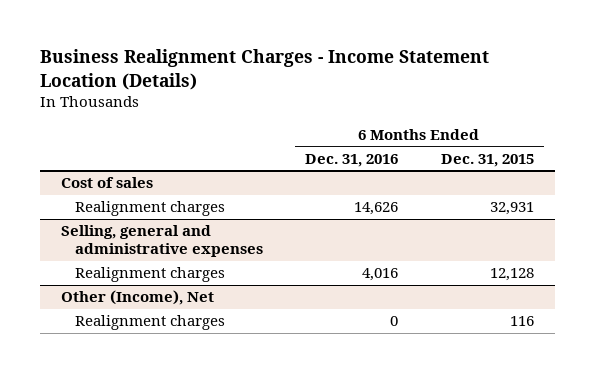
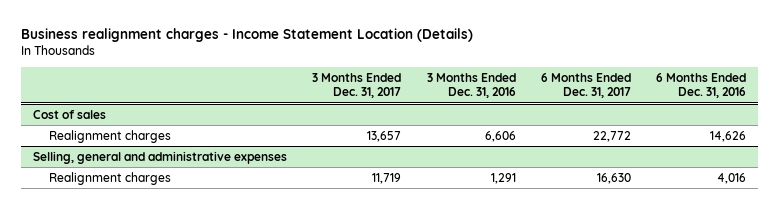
- Business Realignment Charges - Income Statement Location (Details)
+ Business realignment charges - Income Statement Location (Details)
- | 6 Months Ended Dec. 31, 2016 | 6 Months Ended Dec. 31, 2015
+ | 3 Months Ended Dec. 31, 2017 | 3 Months Ended Dec. 31, 2016 | 6 Months Ended Dec. 31, 2017 | 6 Months Ended Dec. 31, 2016
- Other (Income), Net
- Realignment charges | 0 | 116

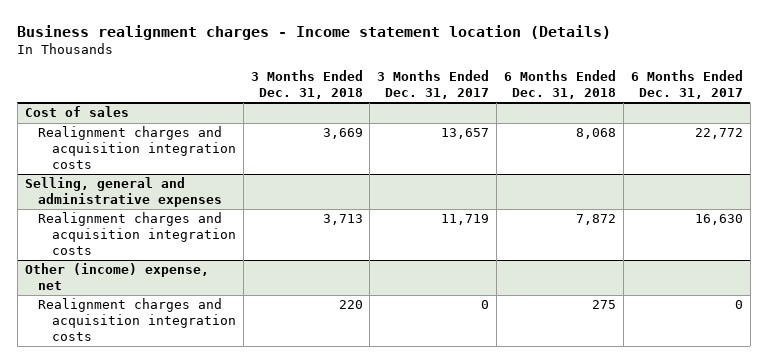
- Business realignment charges - Income Statement Location (Details)
+ Business realignment charges - Income statement location (Details)
- | 3 Months Ended Dec. 31, 2017 | 3 Months Ended Dec. 31, 2016 | 6 Months Ended Dec. 31, 2017 | 6 Months Ended Dec. 31, 2016
+ | 3 Months Ended Dec. 31, 2018 | 3 Months Ended Dec. 31, 2017 | 6 Months Ended Dec. 31, 2018 | 6 Months Ended Dec. 31, 2017
@ Cost of sales
- Realignment charges | 13,657 | 6,606 | 22,772 | 14,626
+ Realignment charges and acquisition integration costs | 3,669 | 13,657 | 8,068 | 22,772
@ Selling, general and administrative expenses
- Realignment charges | 11,719 | 1,291 | 16,630 | 4,016
+ Realignment charges and acquisition integration costs | 3,713 | 11,719 | 7,872 | 16,630
+ Other (income) expense, net
+ Realignment charges and acquisition integration costs | 220 | 0 | 275 | 0

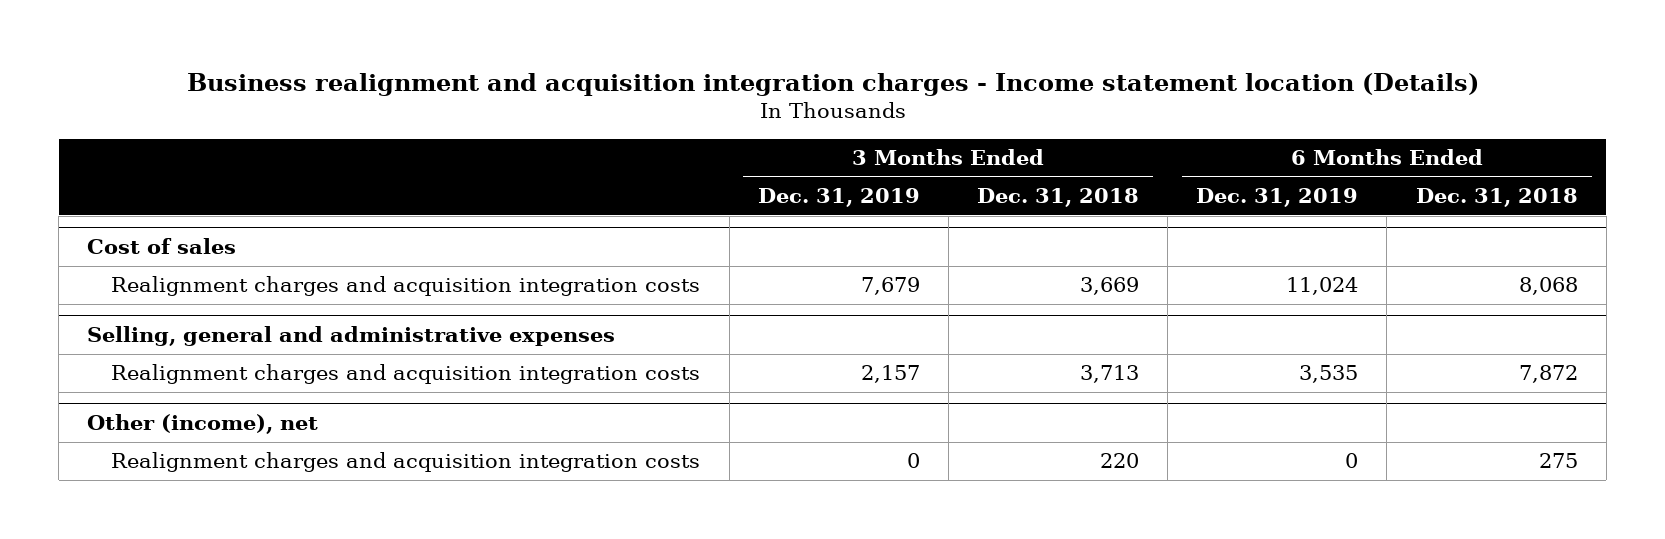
- Business realignment charges - Income statement location (Details)
+ Business realignment and acquisition integration charges - Income statement location (Details)
- | 3 Months Ended Dec. 31, 2018 | 3 Months Ended Dec. 31, 2017 | 6 Months Ended Dec. 31, 2018 | 6 Months Ended Dec. 31, 2017
+ | 3 Months Ended Dec. 31, 2019 | 3 Months Ended Dec. 31, 2018 | 6 Months Ended Dec. 31, 2019 | 6 Months Ended Dec. 31, 2018
- Other (income) expense, net
+ Other (income), net

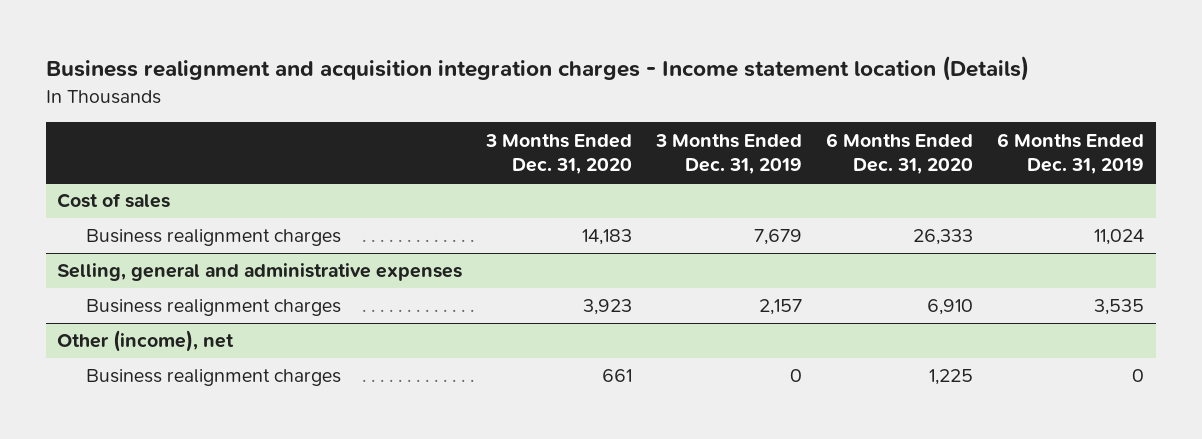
- | 3 Months Ended Dec. 31, 2019 | 3 Months Ended Dec. 31, 2018 | 6 Months Ended Dec. 31, 2019 | 6 Months Ended Dec. 31, 2018
+ | 3 Months Ended Dec. 31, 2020 | 3 Months Ended Dec. 31, 2019 | 6 Months Ended Dec. 31, 2020 | 6 Months Ended Dec. 31, 2019
@ Cost of sales
- Realignment charges and acquisition integration costs | 7,679 | 3,669 | 11,024 | 8,068
+ Business realignment charges | 14,183 | 7,679 | 26,333 | 11,024
@ Selling, general and administrative expenses
- Realignment charges and acquisition integration costs | 2,157 | 3,713 | 3,535 | 7,872
+ Business realignment charges | 3,923 | 2,157 | 6,910 | 3,535
@ Other (income), net
- Realignment charges and acquisition integration costs | 0 | 220 | 0 | 275
+ Business realignment charges | 661 | 0 | 1,225 | 0

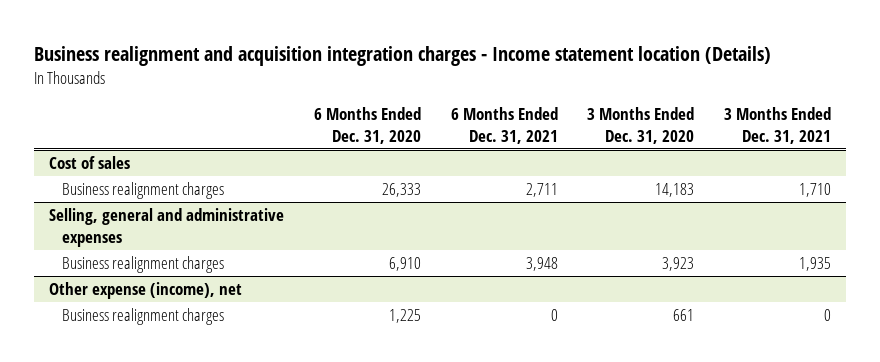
- | 3 Months Ended Dec. 31, 2020 | 3 Months Ended Dec. 31, 2019 | 6 Months Ended Dec. 31, 2020 | 6 Months Ended Dec. 31, 2019
+ | 6 Months Ended Dec. 31, 2020 | 6 Months Ended Dec. 31, 2021 | 3 Months Ended Dec. 31, 2020 | 3 Months Ended Dec. 31, 2021
- Other (income), net
+ Other expense (income), net

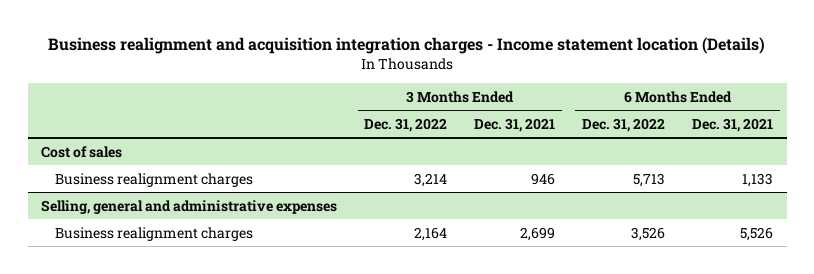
- | 6 Months Ended Dec. 31, 2020 | 6 Months Ended Dec. 31, 2021 | 3 Months Ended Dec. 31, 2020 | 3 Months Ended Dec. 31, 2021
+ | 3 Months Ended Dec. 31, 2022 | 3 Months Ended Dec. 31, 2021 | 6 Months Ended Dec. 31, 2022 | 6 Months Ended Dec. 31, 2021
@ Cost of sales
- Business realignment charges | 26,333 | 2,711 | 14,183 | 1,710
+ Business realignment charges | 3,214 | 946 | 5,713 | 1,133
@ Selling, general and administrative expenses
- Business realignment charges | 6,910 | 3,948 | 3,923 | 1,935
- Other expense (income), net
- Business realignment charges | 1,225 | 0 | 661 | 0
@ Selling, general and administrative expenses
+ Business realignment charges | 2,164 | 2,699 | 3,526 | 5,526

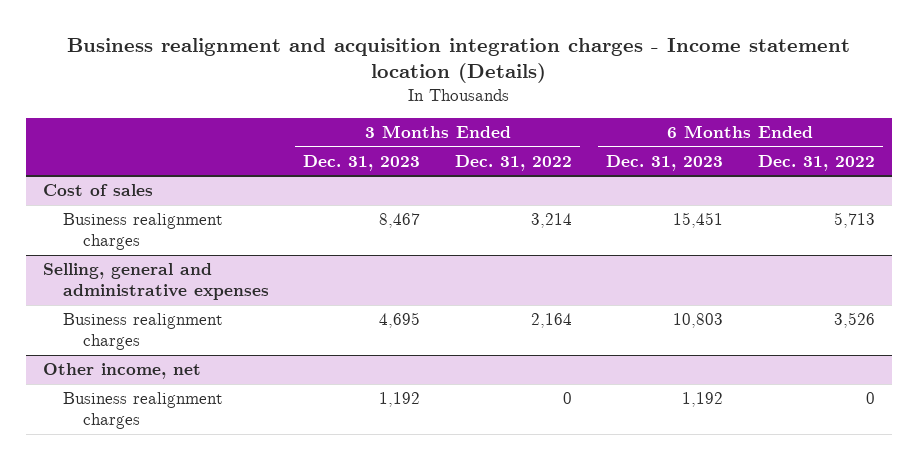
- | 3 Months Ended Dec. 31, 2022 | 3 Months Ended Dec. 31, 2021 | 6 Months Ended Dec. 31, 2022 | 6 Months Ended Dec. 31, 2021
+ | 3 Months Ended Dec. 31, 2023 | 3 Months Ended Dec. 31, 2022 | 6 Months Ended Dec. 31, 2023 | 6 Months Ended Dec. 31, 2022
+ Other income, net
+ Business realignment charges | 1,192 | 0 | 1,192 | 0

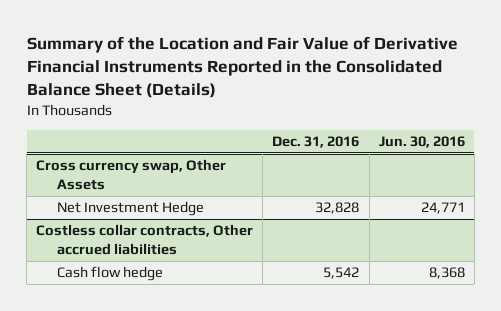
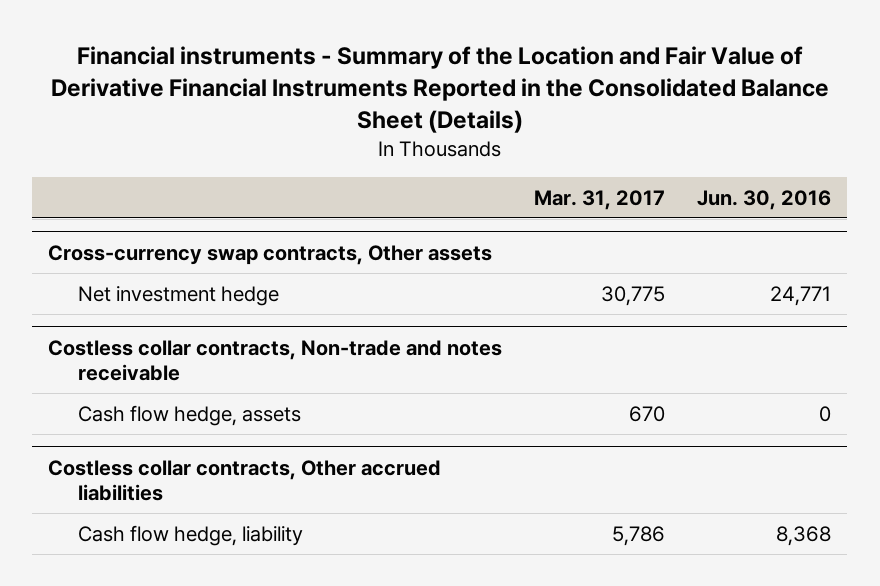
- Summary of the Location and Fair Value of Derivative Financial Instruments Reported in the Consolidated Balance Sheet (Details)
+ Financial instruments - Summary of the Location and Fair Value of Derivative Financial Instruments Reported in the Consolidated Balance Sheet (Details)
- | Dec. 31, 2016 | Jun. 30, 2016
+ | Mar. 31, 2017 | Jun. 30, 2016
- Cross currency swap, Other Assets
- Net Investment Hedge | 32,828 | 24,771
+ Cross-currency swap contracts, Other assets
+ Net investment hedge | 30,775 | 24,771
+ Costless collar contracts, Non-trade and notes receivable
+ Cash flow hedge, assets | 670 | 0
@ Costless collar contracts, Other accrued liabilities
- Cash flow hedge | 5,542 | 8,368
+ Cash flow hedge, liability | 5,786 | 8,368

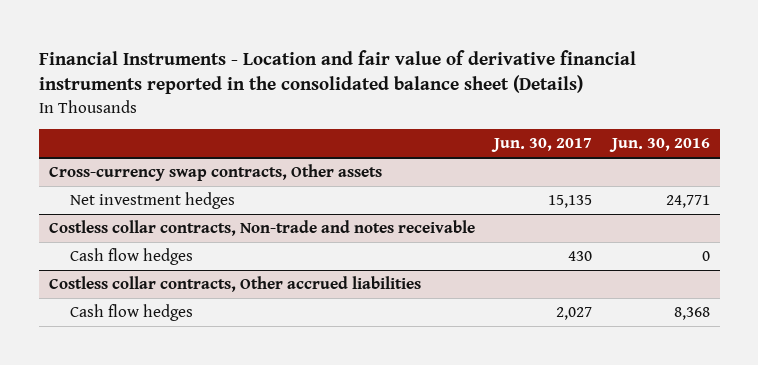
- Financial instruments - Summary of the Location and Fair Value of Derivative Financial Instruments Reported in the Consolidated Balance Sheet (Details)
+ Financial Instruments - Location and fair value of derivative financial instruments reported in the consolidated balance sheet (Details)
- | Mar. 31, 2017 | Jun. 30, 2016
+ | Jun. 30, 2017 | Jun. 30, 2016
@ Cross-currency swap contracts, Other assets
- Net investment hedge | 30,775 | 24,771
+ Net investment hedges | 15,135 | 24,771
@ Costless collar contracts, Non-trade and notes receivable
- Cash flow hedge, assets | 670 | 0
+ Cash flow hedges | 430 | 0
@ Costless collar contracts, Other accrued liabilities
- Cash flow hedge, liability | 5,786 | 8,368
+ Cash flow hedges | 2,027 | 8,368

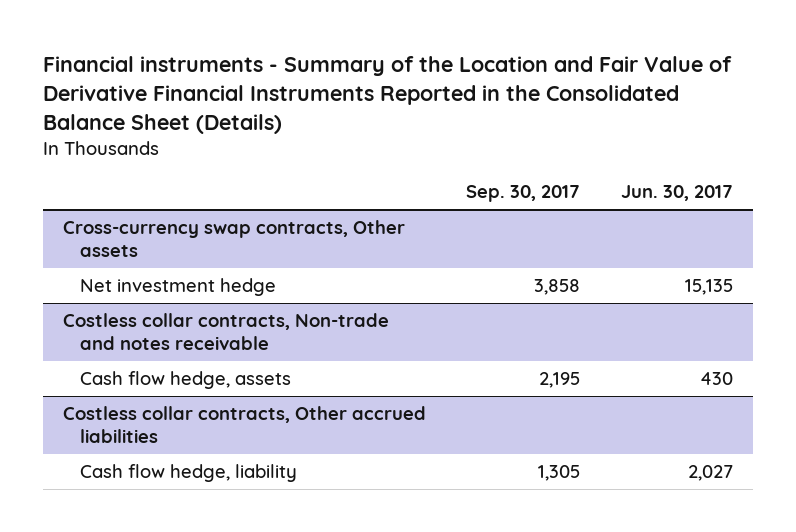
- Financial Instruments - Location and fair value of derivative financial instruments reported in the consolidated balance sheet (Details)
+ Financial instruments - Summary of the Location and Fair Value of Derivative Financial Instruments Reported in the Consolidated Balance Sheet (Details)
- | Jun. 30, 2017 | Jun. 30, 2016
+ | Sep. 30, 2017 | Jun. 30, 2017
@ Cross-currency swap contracts, Other assets
- Net investment hedges | 15,135 | 24,771
+ Net investment hedge | 3,858 | 15,135
@ Costless collar contracts, Non-trade and notes receivable
- Cash flow hedges | 430 | 0
+ Cash flow hedge, assets | 2,195 | 430
@ Costless collar contracts, Other accrued liabilities
- Cash flow hedges | 2,027 | 8,368
+ Cash flow hedge, liability | 1,305 | 2,027

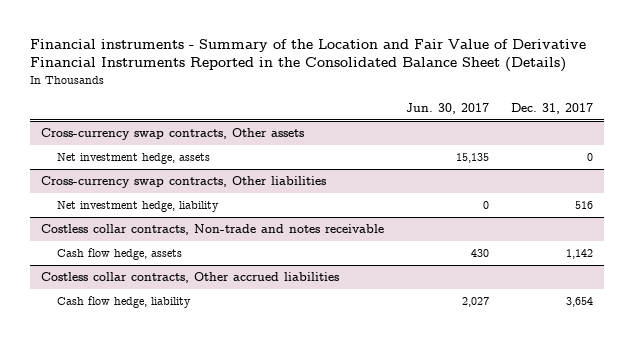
- | Sep. 30, 2017 | Jun. 30, 2017
+ | Jun. 30, 2017 | Dec. 31, 2017
@ Cross-currency swap contracts, Other assets
- Net investment hedge | 3,858 | 15,135
+ Net investment hedge, assets | 15,135 | 0
+ Cross-currency swap contracts, Other liabilities
+ Net investment hedge, liability | 0 | 516

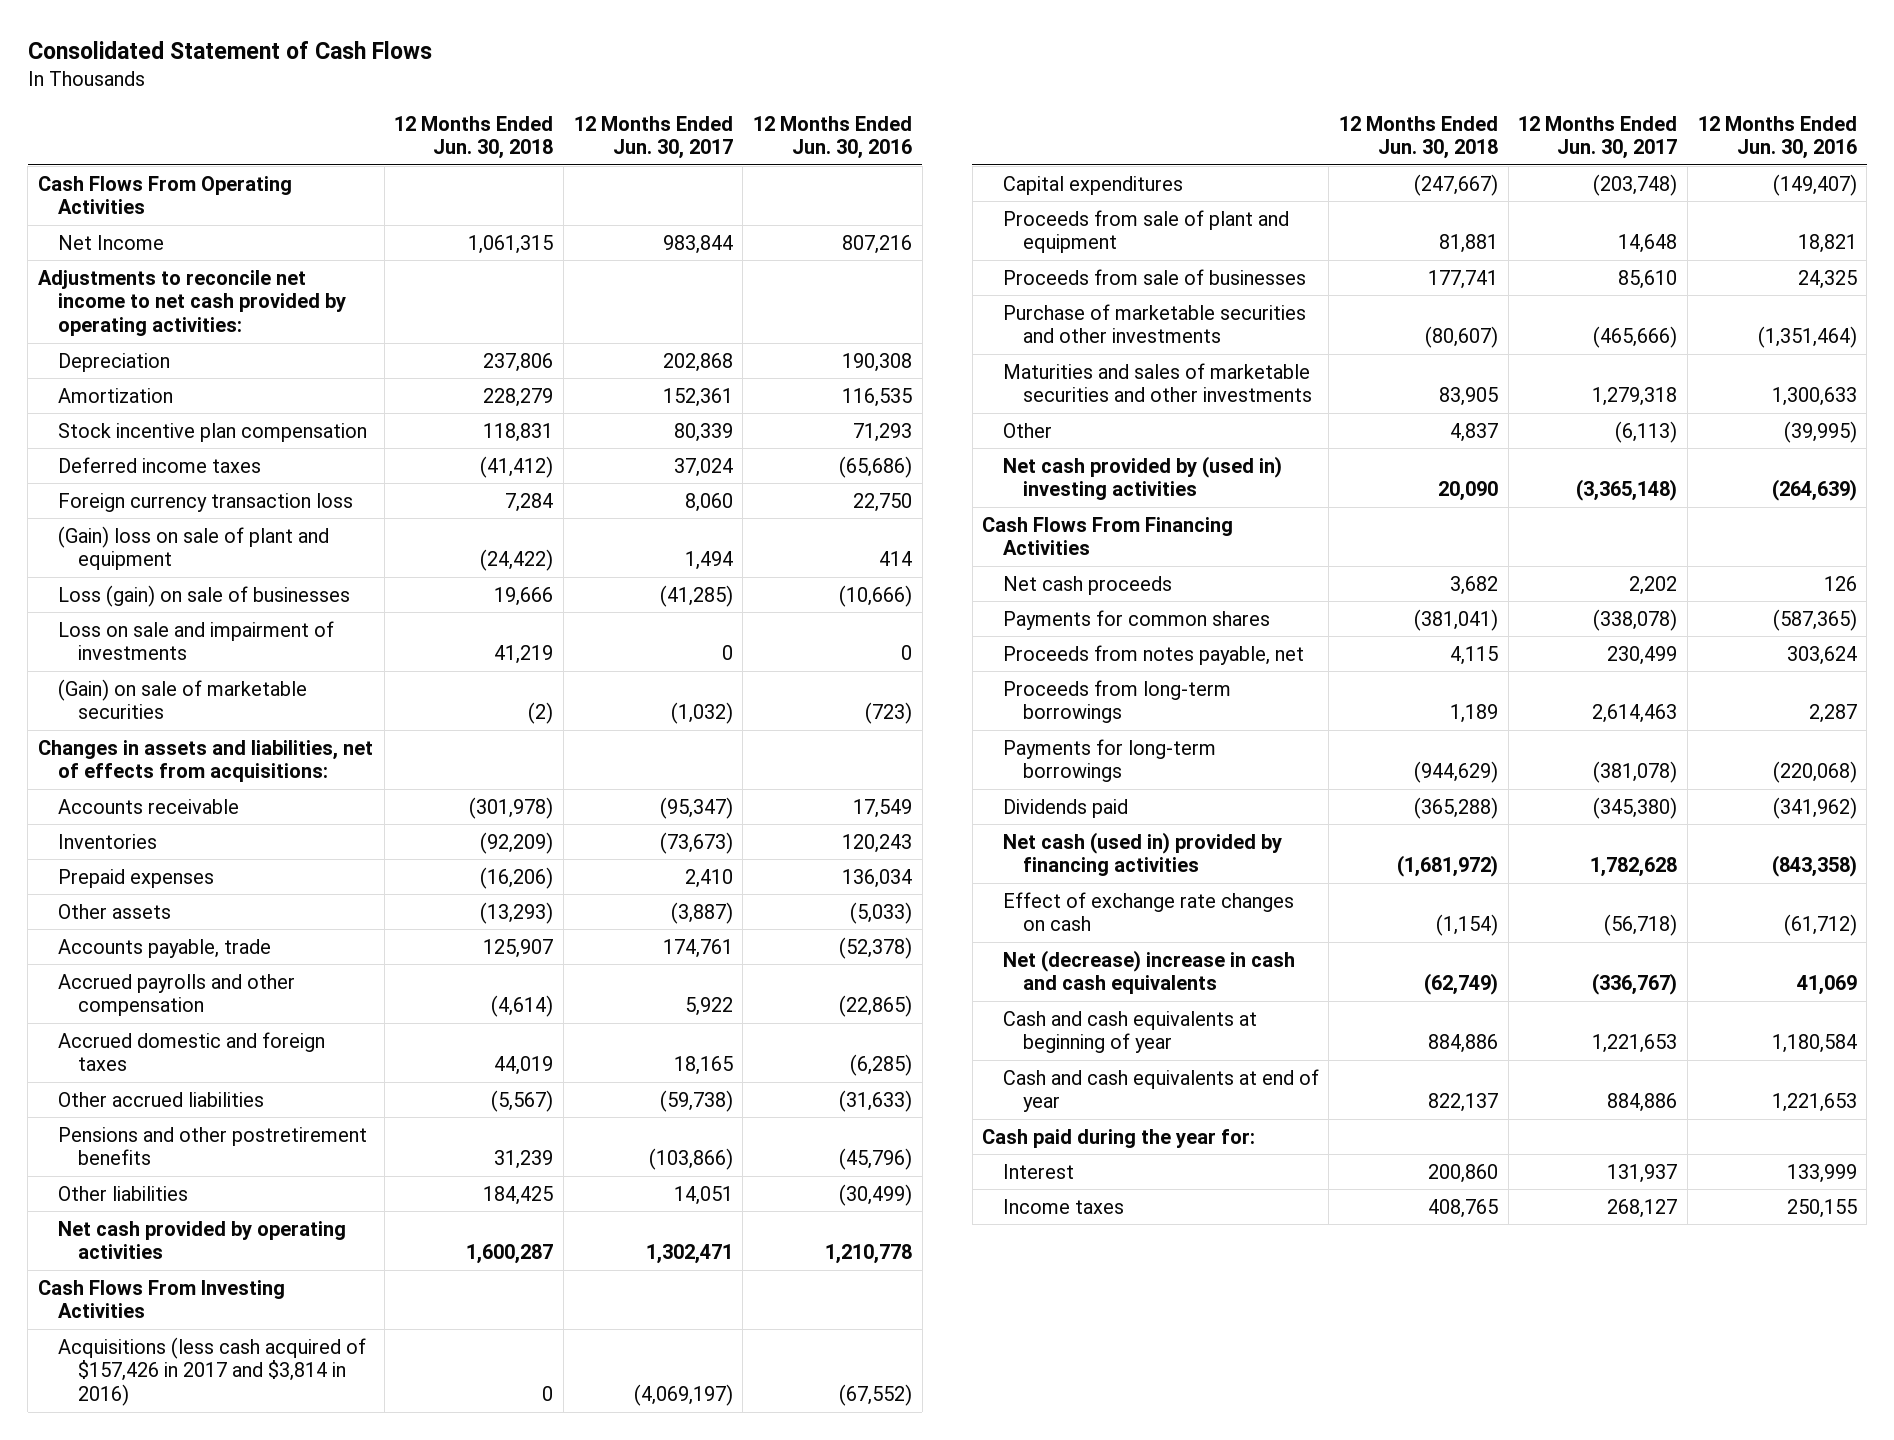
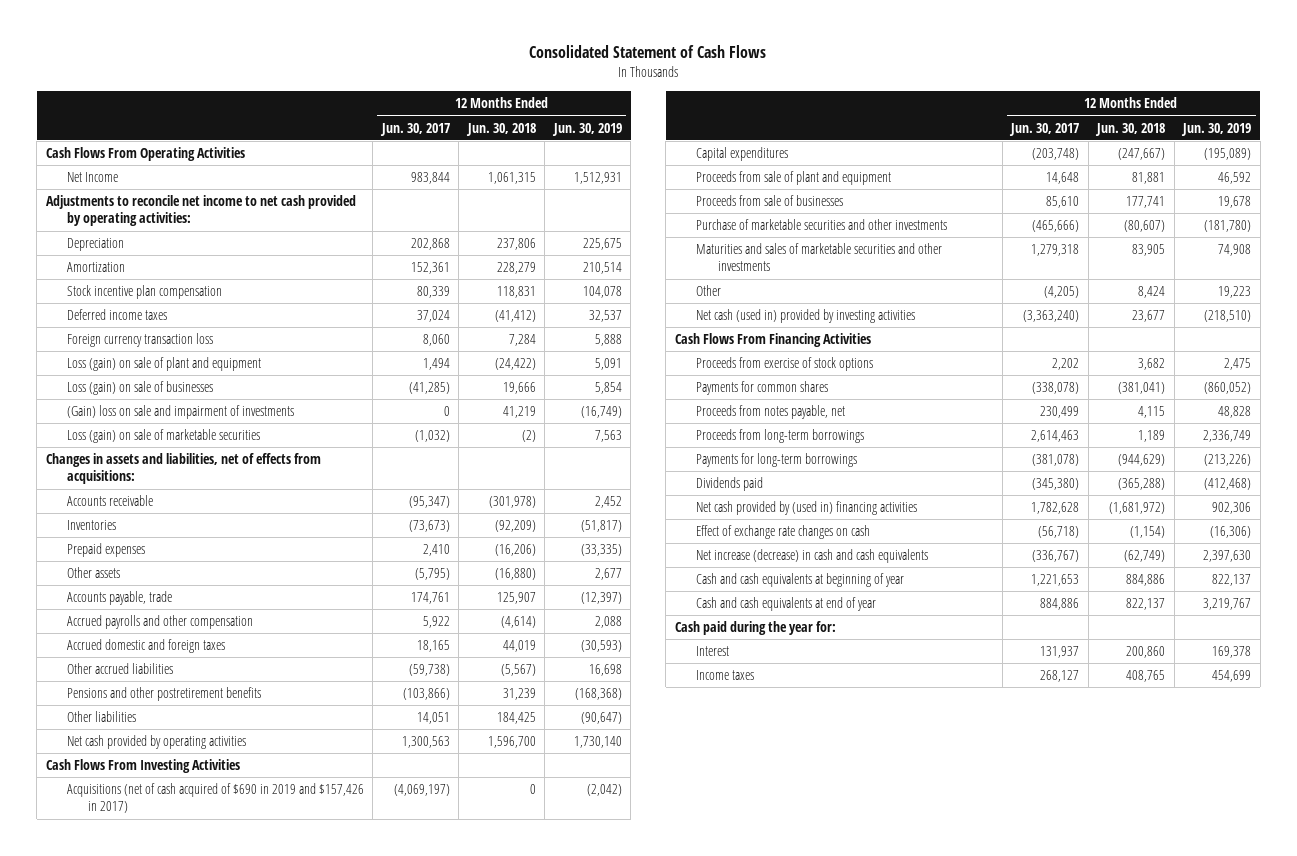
- | 12 Months Ended Jun. 30, 2018 | 12 Months Ended Jun. 30, 2017 | 12 Months Ended Jun. 30, 2016
+ | 12 Months Ended Jun. 30, 2017 | 12 Months Ended Jun. 30, 2018 | 12 Months Ended Jun. 30, 2019
- (Gain) loss on sale of plant and equipment | (24,422) | 1,494 | 414
+ Loss (gain) on sale of plant and equipment | 1,494 | (24,422) | 5,091
- Loss on sale and impairment of investments | 41,219 | 0 | 0
- (Gain) on sale of marketable securities | (2) | (1,032) | (723)
+ (Gain) loss on sale and impairment of investments | 0 | 41,219 | (16,749)
+ Loss (gain) on sale of marketable securities | (1,032) | (2) | 7,563
- Other assets | (13,293) | (3,887) | (5,033)
+ Other assets | (5,795) | (16,880) | 2,677
- Net cash provided by operating activities | 1,600,287 | 1,302,471 | 1,210,778
+ Net cash provided by operating activities | 1,300,563 | 1,596,700 | 1,730,140
- Acquisitions (less cash acquired of $157,426 in 2017 and $3,814 in 2016) | 0 | (4,069,197) | (67,552)
+ Acquisitions (net of cash acquired of $690 in 2019 and $157,426 in 2017) | (4,069,197) | 0 | (2,042)
- Other | 4,837 | (6,113) | (39,995)
- Net cash provided by (used in) investing activities | 20,090 | (3,365,148) | (264,639)
+ Other | (4,205) | 8,424 | 19,223
+ Net cash (used in) provided by investing activities | (3,363,240) | 23,677 | (218,510)
- Net cash proceeds | 3,682 | 2,202 | 126
+ Proceeds from exercise of stock options | 2,202 | 3,682 | 2,475
- Net cash (used in) provided by financing activities | (1,681,972) | 1,782,628 | (843,358)
+ Net cash provided by (used in) financing activities | 1,782,628 | (1,681,972) | 902,306
- Net (decrease) increase in cash and cash equivalents | (62,749) | (336,767) | 41,069
+ Net increase (decrease) in cash and cash equivalents | (336,767) | (62,749) | 2,397,630

